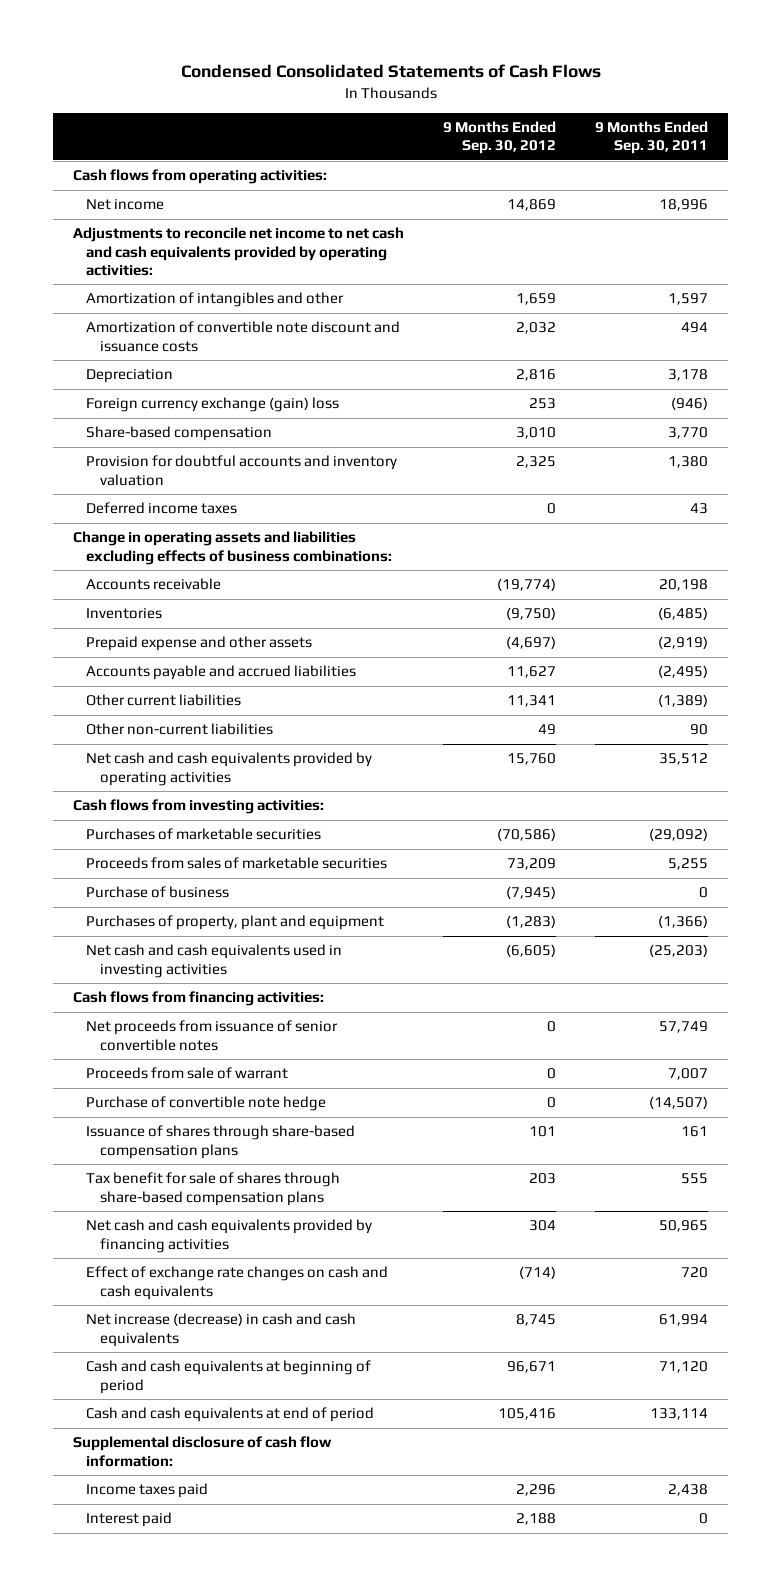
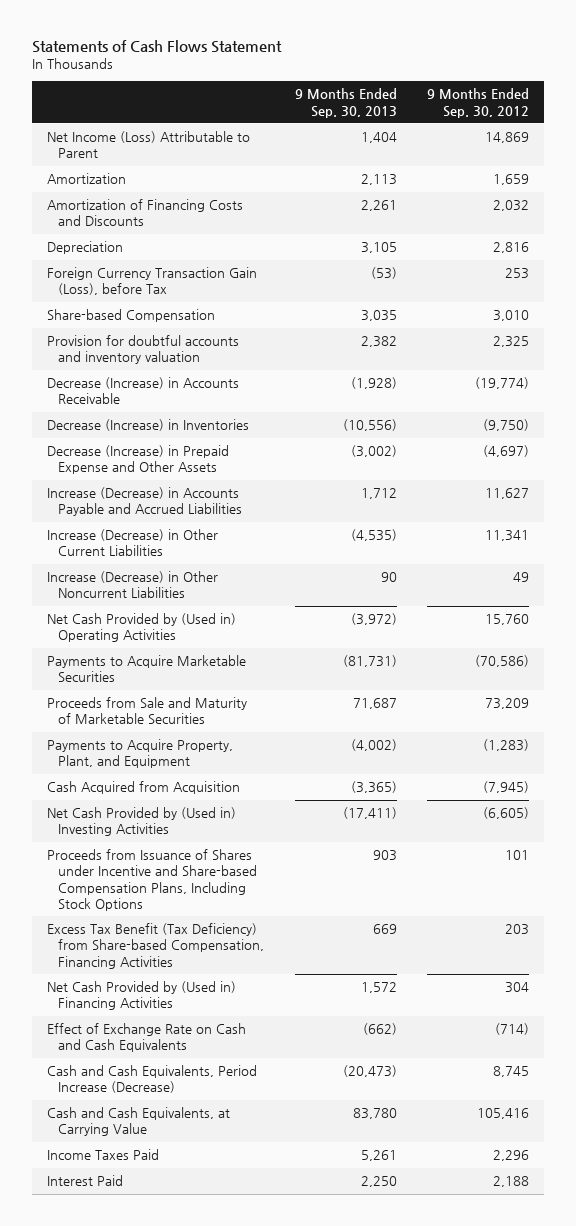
- Condensed Consolidated Statements of Cash Flows
+ Statements of Cash Flows Statement
- | 9 Months Ended Sep. 30, 2012 | 9 Months Ended Sep. 30, 2011
+ | 9 Months Ended Sep. 30, 2013 | 9 Months Ended Sep. 30, 2012
- Cash flows from operating activities:
- Net income | 14,869 | 18,996
- Adjustments to reconcile net income to net cash and cash equivalents provided by operating activities:
- Amortization of intangibles and other | 1,659 | 1,597
- Amortization of convertible note discount and issuance costs | 2,032 | 494
+ Net Income (Loss) Attributable to Parent | 1,404 | 14,869
+ Amortization | 2,113 | 1,659
+ Amortization of Financing Costs and Discounts | 2,261 | 2,032
- Foreign currency exchange (gain) loss | 253 | (946)
- Share-based compensation | 3,010 | 3,770
+ Foreign Currency Transaction Gain (Loss), before Tax | (53) | 253
+ Share-based Compensation | 3,035 | 3,010
- Deferred income taxes | 0 | 43
- Change in operating assets and liabilities excluding effects of business combinations:
- Accounts receivable | (19,774) | 20,198
- Inventories | (9,750) | (6,485)
- Prepaid expense and other assets | (4,697) | (2,919)
- Accounts payable and accrued liabilities | 11,627 | (2,495)
- Other current liabilities | 11,341 | (1,389)
- Other non-current liabilities | 49 | 90
- Net cash and cash equivalents provided by operating activities | 15,760 | 35,512
- Cash flows from investing activities:
- Purchases of marketable securities | (70,586) | (29,092)
- Proceeds from sales of marketable securities | 73,209 | 5,255
- Purchase of business | (7,945) | 0
- Purchases of property, plant and equipment | (1,283) | (1,366)
- Net cash and cash equivalents used in investing activities | (6,605) | (25,203)
- Cash flows from financing activities:
- Net proceeds from issuance of senior convertible notes | 0 | 57,749
- Proceeds from sale of warrant | 0 | 7,007
- Purchase of convertible note hedge | 0 | (14,507)
- Issuance of shares through share-based compensation plans | 101 | 161
- Tax benefit for sale of shares through share-based compensation plans | 203 | 555
- Net cash and cash equivalents provided by financing activities | 304 | 50,965
- Effect of exchange rate changes on cash and cash equivalents | (714) | 720
- Net increase (decrease) in cash and cash equivalents | 8,745 | 61,994
- Cash and cash equivalents at beginning of period | 96,671 | 71,120
- Cash and cash equivalents at end of period | 105,416 | 133,114
- Supplemental disclosure of cash flow information:
- Income taxes paid | 2,296 | 2,438
- Interest paid | 2,188 | 0
+ Decrease (Increase) in Accounts Receivable | (1,928) | (19,774)
+ Decrease (Increase) in Inventories | (10,556) | (9,750)
+ Decrease (Increase) in Prepaid Expense and Other Assets | (3,002) | (4,697)
+ Increase (Decrease) in Accounts Payable and Accrued Liabilities | 1,712 | 11,627
+ Increase (Decrease) in Other Current Liabilities | (4,535) | 11,341
+ Increase (Decrease) in Other Noncurrent Liabilities | 90 | 49
+ Net Cash Provided by (Used in) Operating Activities | (3,972) | 15,760
+ Payments to Acquire Marketable Securities | (81,731) | (70,586)
+ Proceeds from Sale and Maturity of Marketable Securities | 71,687 | 73,209
+ Payments to Acquire Property, Plant, and Equipment | (4,002) | (1,283)
+ Cash Acquired from Acquisition | (3,365) | (7,945)
+ Net Cash Provided by (Used in) Investing Activities | (17,411) | (6,605)
+ Proceeds from Issuance of Shares under Incentive and Share-based Compensation Plans, Including Stock Options | 903 | 101
+ Excess Tax Benefit (Tax Deficiency) from Share-based Compensation, Financing Activities | 669 | 203
+ Net Cash Provided by (Used in) Financing Activities | 1,572 | 304
+ Effect of Exchange Rate on Cash and Cash Equivalents | (662) | (714)
+ Cash and Cash Equivalents, Period Increase (Decrease) | (20,473) | 8,745
+ Cash and Cash Equivalents, at Carrying Value | 83,780 | 105,416
+ Income Taxes Paid | 5,261 | 2,296
+ Interest Paid | 2,250 | 2,188

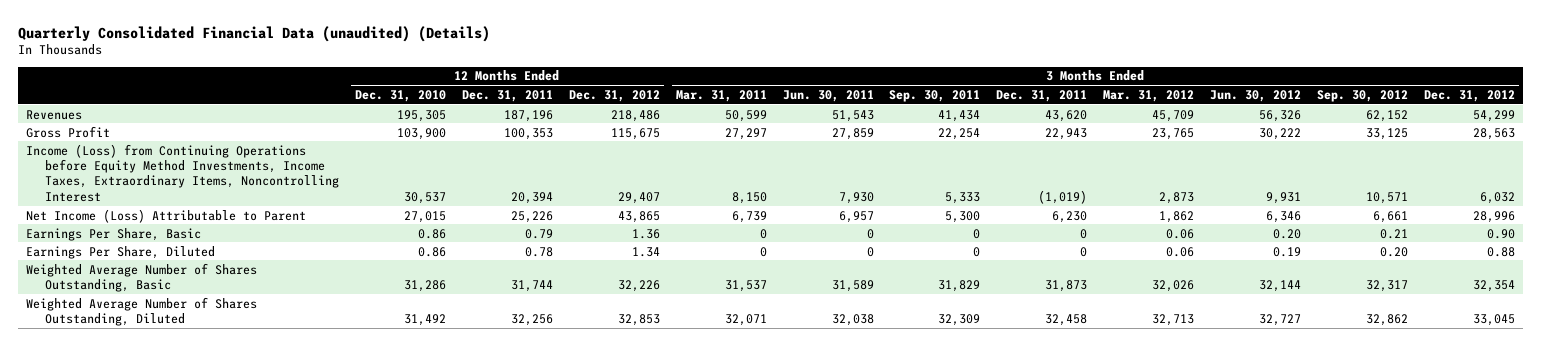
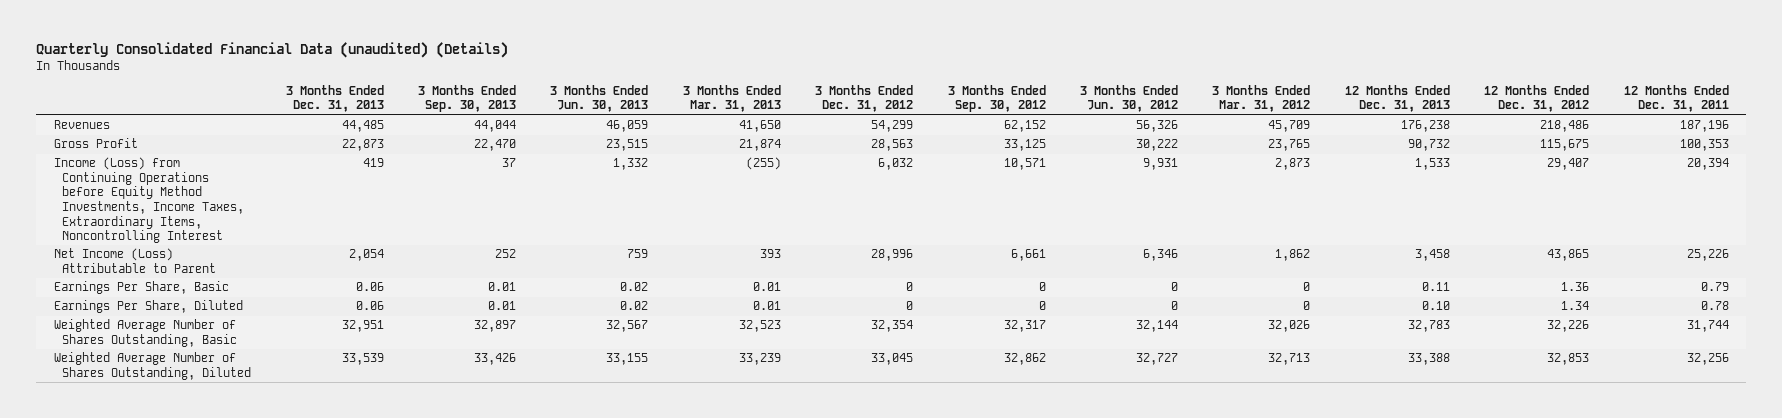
- | 12 Months Ended Dec. 31, 2010 | 12 Months Ended Dec. 31, 2011 | 12 Months Ended Dec. 31, 2012 | 3 Months Ended Mar. 31, 2011 | 3 Months Ended Jun. 30, 2011 | 3 Months Ended Sep. 30, 2011 | 3 Months Ended Dec. 31, 2011 | 3 Months Ended Mar. 31, 2012 | 3 Months Ended Jun. 30, 2012 | 3 Months Ended Sep. 30, 2012 | 3 Months Ended Dec. 31, 2012
+ | 3 Months Ended Dec. 31, 2013 | 3 Months Ended Sep. 30, 2013 | 3 Months Ended Jun. 30, 2013 | 3 Months Ended Mar. 31, 2013 | 3 Months Ended Dec. 31, 2012 | 3 Months Ended Sep. 30, 2012 | 3 Months Ended Jun. 30, 2012 | 3 Months Ended Mar. 31, 2012 | 12 Months Ended Dec. 31, 2013 | 12 Months Ended Dec. 31, 2012 | 12 Months Ended Dec. 31, 2011
- Earnings Per Share, Basic | 0.86 | 0.79 | 1.36 | 0 | 0 | 0 | 0 | 0.06 | 0.20 | 0.21 | 0.90
- Earnings Per Share, Diluted | 0.86 | 0.78 | 1.34 | 0 | 0 | 0 | 0 | 0.06 | 0.19 | 0.20 | 0.88
+ Earnings Per Share, Basic | 0.06 | 0.01 | 0.02 | 0.01 | 0 | 0 | 0 | 0 | 0.11 | 1.36 | 0.79
+ Earnings Per Share, Diluted | 0.06 | 0.01 | 0.02 | 0.01 | 0 | 0 | 0 | 0 | 0.10 | 1.34 | 0.78

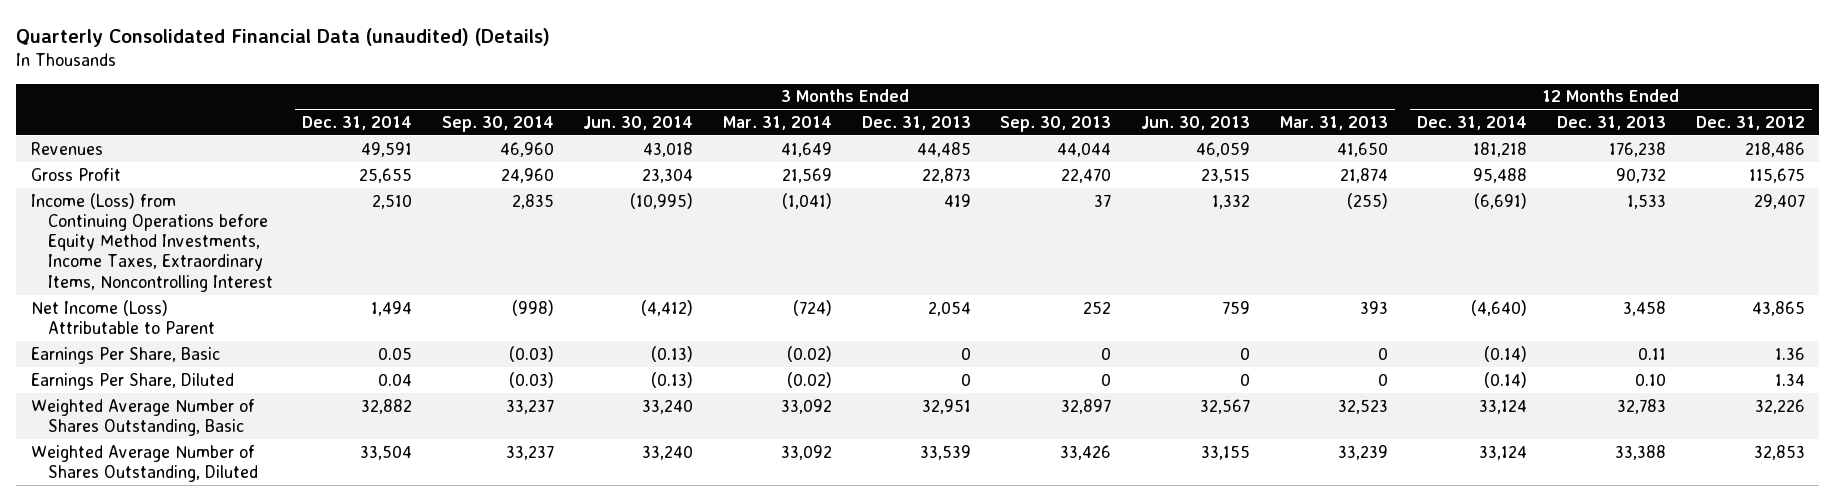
- | 3 Months Ended Dec. 31, 2013 | 3 Months Ended Sep. 30, 2013 | 3 Months Ended Jun. 30, 2013 | 3 Months Ended Mar. 31, 2013 | 3 Months Ended Dec. 31, 2012 | 3 Months Ended Sep. 30, 2012 | 3 Months Ended Jun. 30, 2012 | 3 Months Ended Mar. 31, 2012 | 12 Months Ended Dec. 31, 2013 | 12 Months Ended Dec. 31, 2012 | 12 Months Ended Dec. 31, 2011
+ | 3 Months Ended Dec. 31, 2014 | 3 Months Ended Sep. 30, 2014 | 3 Months Ended Jun. 30, 2014 | 3 Months Ended Mar. 31, 2014 | 3 Months Ended Dec. 31, 2013 | 3 Months Ended Sep. 30, 2013 | 3 Months Ended Jun. 30, 2013 | 3 Months Ended Mar. 31, 2013 | 12 Months Ended Dec. 31, 2014 | 12 Months Ended Dec. 31, 2013 | 12 Months Ended Dec. 31, 2012
- Earnings Per Share, Basic | 0.06 | 0.01 | 0.02 | 0.01 | 0 | 0 | 0 | 0 | 0.11 | 1.36 | 0.79
- Earnings Per Share, Diluted | 0.06 | 0.01 | 0.02 | 0.01 | 0 | 0 | 0 | 0 | 0.10 | 1.34 | 0.78
+ Earnings Per Share, Basic | 0.05 | (0.03) | (0.13) | (0.02) | 0 | 0 | 0 | 0 | (0.14) | 0.11 | 1.36
+ Earnings Per Share, Diluted | 0.04 | (0.03) | (0.13) | (0.02) | 0 | 0 | 0 | 0 | (0.14) | 0.10 | 1.34

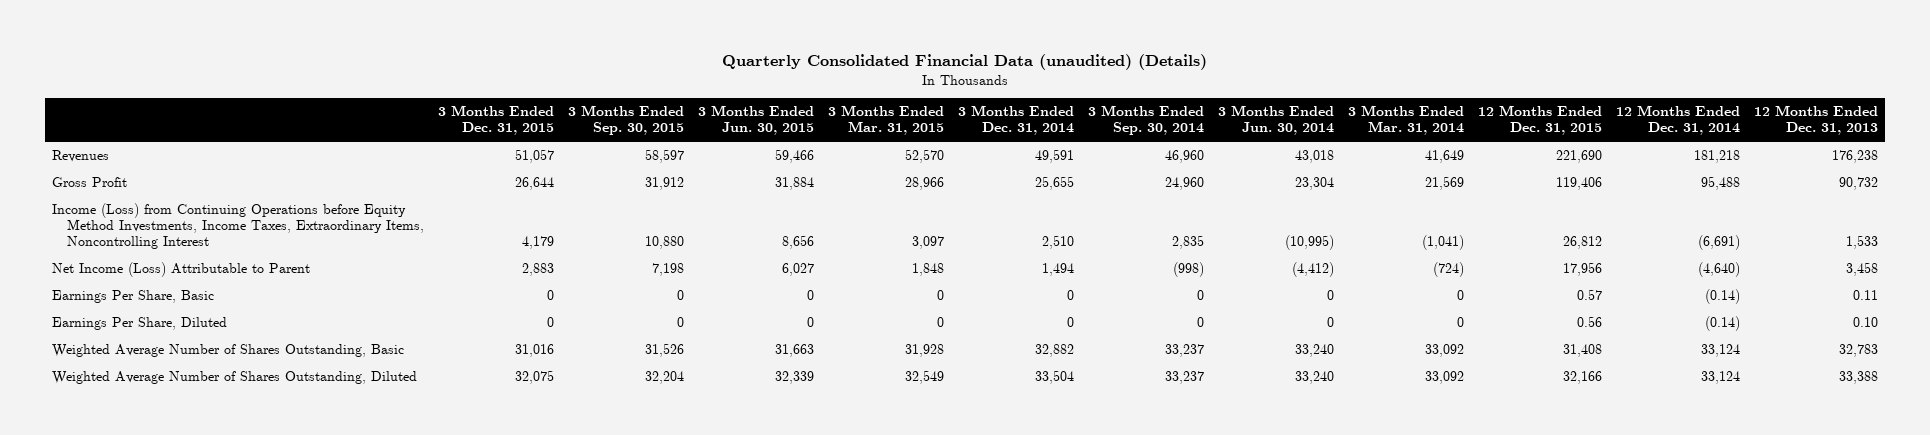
- | 3 Months Ended Dec. 31, 2014 | 3 Months Ended Sep. 30, 2014 | 3 Months Ended Jun. 30, 2014 | 3 Months Ended Mar. 31, 2014 | 3 Months Ended Dec. 31, 2013 | 3 Months Ended Sep. 30, 2013 | 3 Months Ended Jun. 30, 2013 | 3 Months Ended Mar. 31, 2013 | 12 Months Ended Dec. 31, 2014 | 12 Months Ended Dec. 31, 2013 | 12 Months Ended Dec. 31, 2012
+ | 3 Months Ended Dec. 31, 2015 | 3 Months Ended Sep. 30, 2015 | 3 Months Ended Jun. 30, 2015 | 3 Months Ended Mar. 31, 2015 | 3 Months Ended Dec. 31, 2014 | 3 Months Ended Sep. 30, 2014 | 3 Months Ended Jun. 30, 2014 | 3 Months Ended Mar. 31, 2014 | 12 Months Ended Dec. 31, 2015 | 12 Months Ended Dec. 31, 2014 | 12 Months Ended Dec. 31, 2013
- Earnings Per Share, Basic | 0.05 | (0.03) | (0.13) | (0.02) | 0 | 0 | 0 | 0 | (0.14) | 0.11 | 1.36
- Earnings Per Share, Diluted | 0.04 | (0.03) | (0.13) | (0.02) | 0 | 0 | 0 | 0 | (0.14) | 0.10 | 1.34
+ Earnings Per Share, Basic | 0 | 0 | 0 | 0 | 0 | 0 | 0 | 0 | 0.57 | (0.14) | 0.11
+ Earnings Per Share, Diluted | 0 | 0 | 0 | 0 | 0 | 0 | 0 | 0 | 0.56 | (0.14) | 0.10

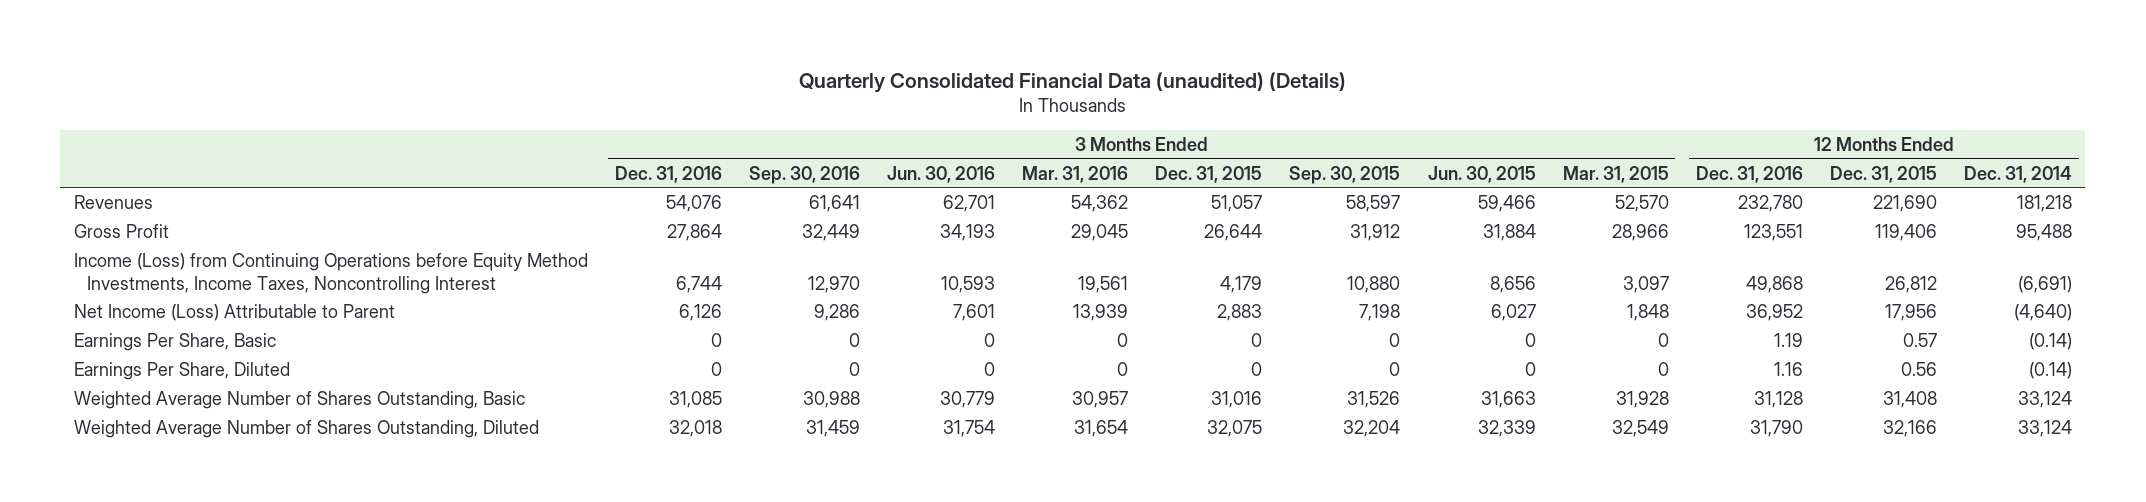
- | 3 Months Ended Dec. 31, 2015 | 3 Months Ended Sep. 30, 2015 | 3 Months Ended Jun. 30, 2015 | 3 Months Ended Mar. 31, 2015 | 3 Months Ended Dec. 31, 2014 | 3 Months Ended Sep. 30, 2014 | 3 Months Ended Jun. 30, 2014 | 3 Months Ended Mar. 31, 2014 | 12 Months Ended Dec. 31, 2015 | 12 Months Ended Dec. 31, 2014 | 12 Months Ended Dec. 31, 2013
+ | 3 Months Ended Dec. 31, 2016 | 3 Months Ended Sep. 30, 2016 | 3 Months Ended Jun. 30, 2016 | 3 Months Ended Mar. 31, 2016 | 3 Months Ended Dec. 31, 2015 | 3 Months Ended Sep. 30, 2015 | 3 Months Ended Jun. 30, 2015 | 3 Months Ended Mar. 31, 2015 | 12 Months Ended Dec. 31, 2016 | 12 Months Ended Dec. 31, 2015 | 12 Months Ended Dec. 31, 2014
- Income (Loss) from Continuing Operations before Equity Method Investments, Income Taxes, Extraordinary Items, Noncontrolling Interest | 4,179 | 10,880 | 8,656 | 3,097 | 2,510 | 2,835 | (10,995) | (1,041) | 26,812 | (6,691) | 1,533
+ Income (Loss) from Continuing Operations before Equity Method Investments, Income Taxes, Noncontrolling Interest | 6,744 | 12,970 | 10,593 | 19,561 | 4,179 | 10,880 | 8,656 | 3,097 | 49,868 | 26,812 | (6,691)

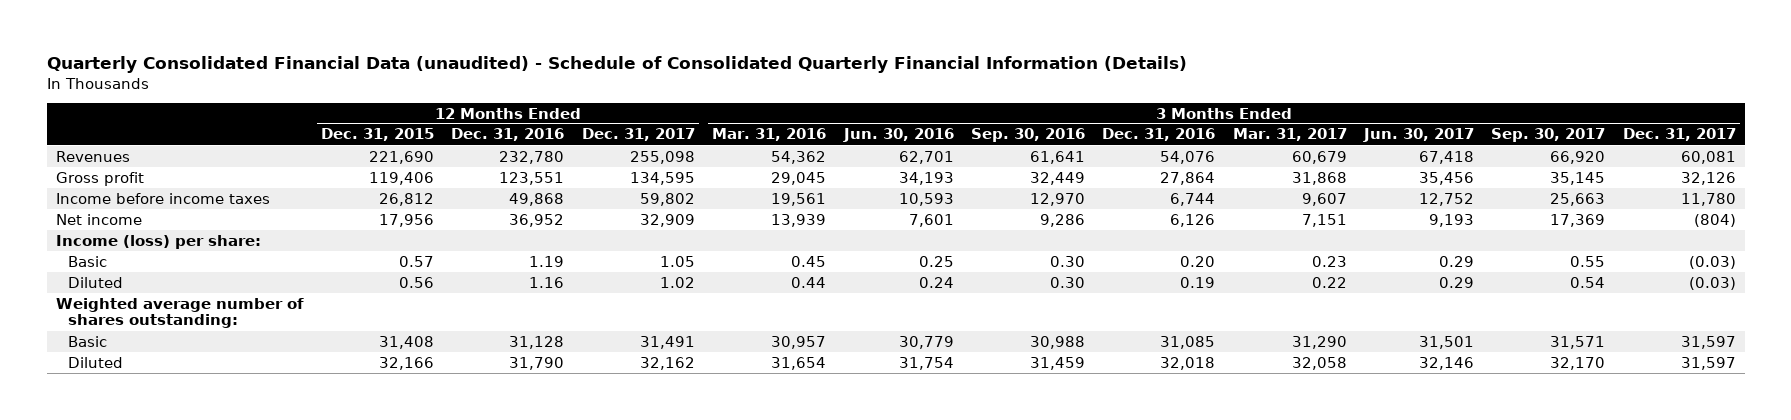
- Quarterly Consolidated Financial Data (unaudited) (Details)
+ Quarterly Consolidated Financial Data (unaudited) - Schedule of Consolidated Quarterly Financial Information (Details)
- | 3 Months Ended Dec. 31, 2016 | 3 Months Ended Sep. 30, 2016 | 3 Months Ended Jun. 30, 2016 | 3 Months Ended Mar. 31, 2016 | 3 Months Ended Dec. 31, 2015 | 3 Months Ended Sep. 30, 2015 | 3 Months Ended Jun. 30, 2015 | 3 Months Ended Mar. 31, 2015 | 12 Months Ended Dec. 31, 2016 | 12 Months Ended Dec. 31, 2015 | 12 Months Ended Dec. 31, 2014
+ | 12 Months Ended Dec. 31, 2015 | 12 Months Ended Dec. 31, 2016 | 12 Months Ended Dec. 31, 2017 | 3 Months Ended Mar. 31, 2016 | 3 Months Ended Jun. 30, 2016 | 3 Months Ended Sep. 30, 2016 | 3 Months Ended Dec. 31, 2016 | 3 Months Ended Mar. 31, 2017 | 3 Months Ended Jun. 30, 2017 | 3 Months Ended Sep. 30, 2017 | 3 Months Ended Dec. 31, 2017
- Gross Profit | 27,864 | 32,449 | 34,193 | 29,045 | 26,644 | 31,912 | 31,884 | 28,966 | 123,551 | 119,406 | 95,488
- Income (Loss) from Continuing Operations before Equity Method Investments, Income Taxes, Noncontrolling Interest | 6,744 | 12,970 | 10,593 | 19,561 | 4,179 | 10,880 | 8,656 | 3,097 | 49,868 | 26,812 | (6,691)
- Net Income (Loss) Attributable to Parent | 6,126 | 9,286 | 7,601 | 13,939 | 2,883 | 7,198 | 6,027 | 1,848 | 36,952 | 17,956 | (4,640)
- Earnings Per Share, Basic | 0 | 0 | 0 | 0 | 0 | 0 | 0 | 0 | 1.19 | 0.57 | (0.14)
- Earnings Per Share, Diluted | 0 | 0 | 0 | 0 | 0 | 0 | 0 | 0 | 1.16 | 0.56 | (0.14)
- Weighted Average Number of Shares Outstanding, Basic | 31,085 | 30,988 | 30,779 | 30,957 | 31,016 | 31,526 | 31,663 | 31,928 | 31,128 | 31,408 | 33,124
- Weighted Average Number of Shares Outstanding, Diluted | 32,018 | 31,459 | 31,754 | 31,654 | 32,075 | 32,204 | 32,339 | 32,549 | 31,790 | 32,166 | 33,124
+ Gross profit | 119,406 | 123,551 | 134,595 | 29,045 | 34,193 | 32,449 | 27,864 | 31,868 | 35,456 | 35,145 | 32,126
+ Income before income taxes | 26,812 | 49,868 | 59,802 | 19,561 | 10,593 | 12,970 | 6,744 | 9,607 | 12,752 | 25,663 | 11,780
+ Net income | 17,956 | 36,952 | 32,909 | 13,939 | 7,601 | 9,286 | 6,126 | 7,151 | 9,193 | 17,369 | (804)
+ Income (loss) per share:
+ Basic | 0.57 | 1.19 | 1.05 | 0.45 | 0.25 | 0.30 | 0.20 | 0.23 | 0.29 | 0.55 | (0.03)
+ Diluted | 0.56 | 1.16 | 1.02 | 0.44 | 0.24 | 0.30 | 0.19 | 0.22 | 0.29 | 0.54 | (0.03)
+ Weighted average number of shares outstanding:
+ Basic | 31,408 | 31,128 | 31,491 | 30,957 | 30,779 | 30,988 | 31,085 | 31,290 | 31,501 | 31,571 | 31,597
+ Diluted | 32,166 | 31,790 | 32,162 | 31,654 | 31,754 | 31,459 | 32,018 | 32,058 | 32,146 | 32,170 | 31,597

